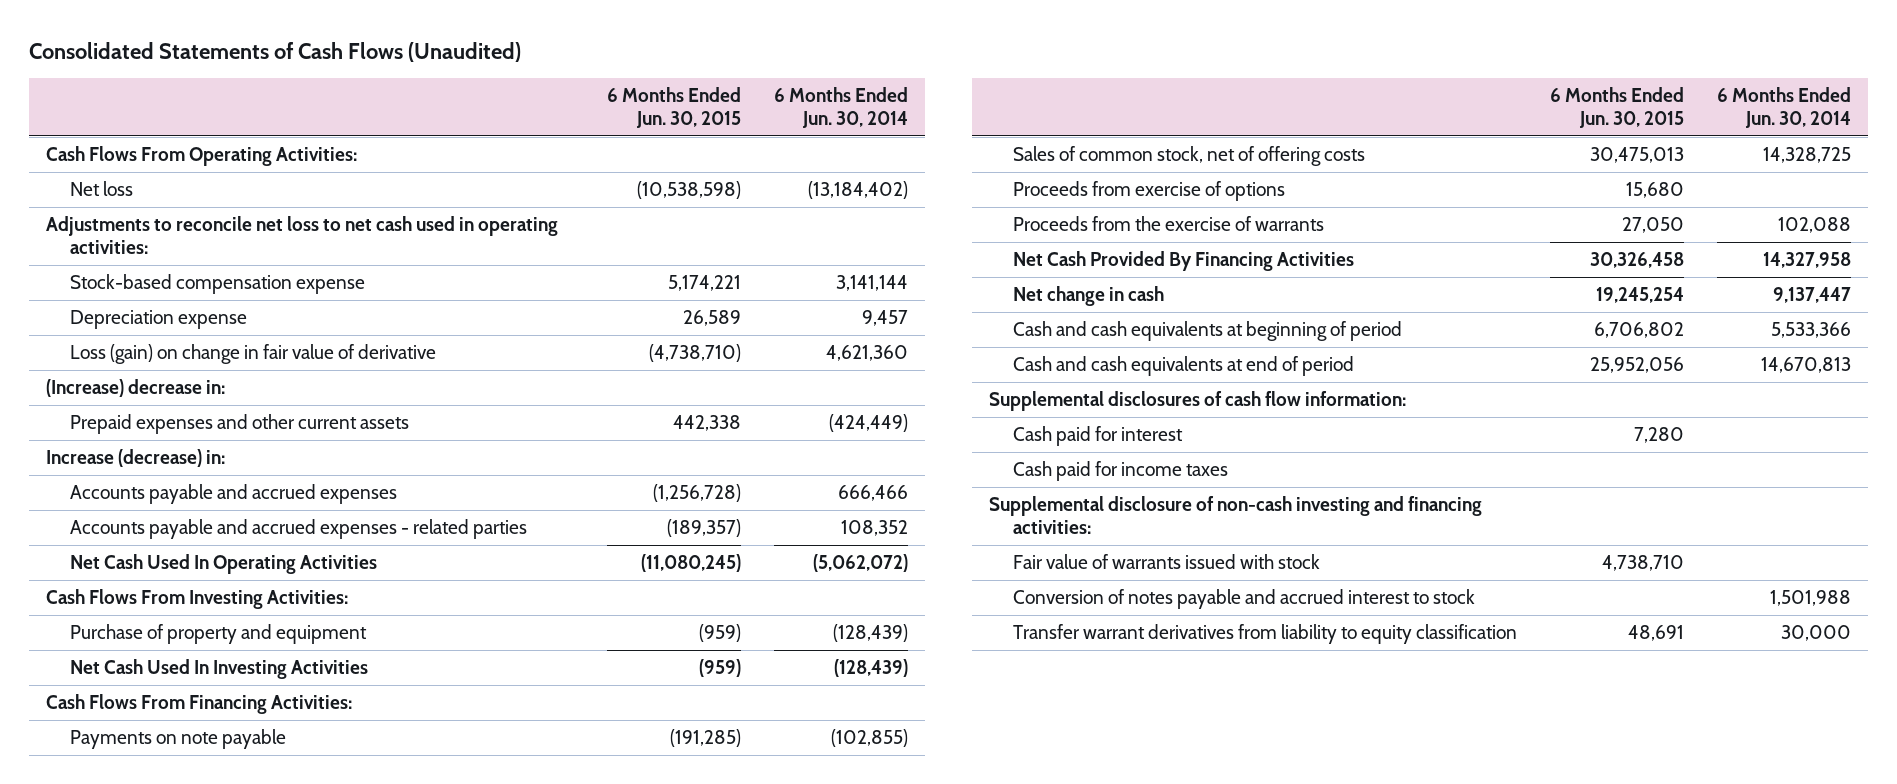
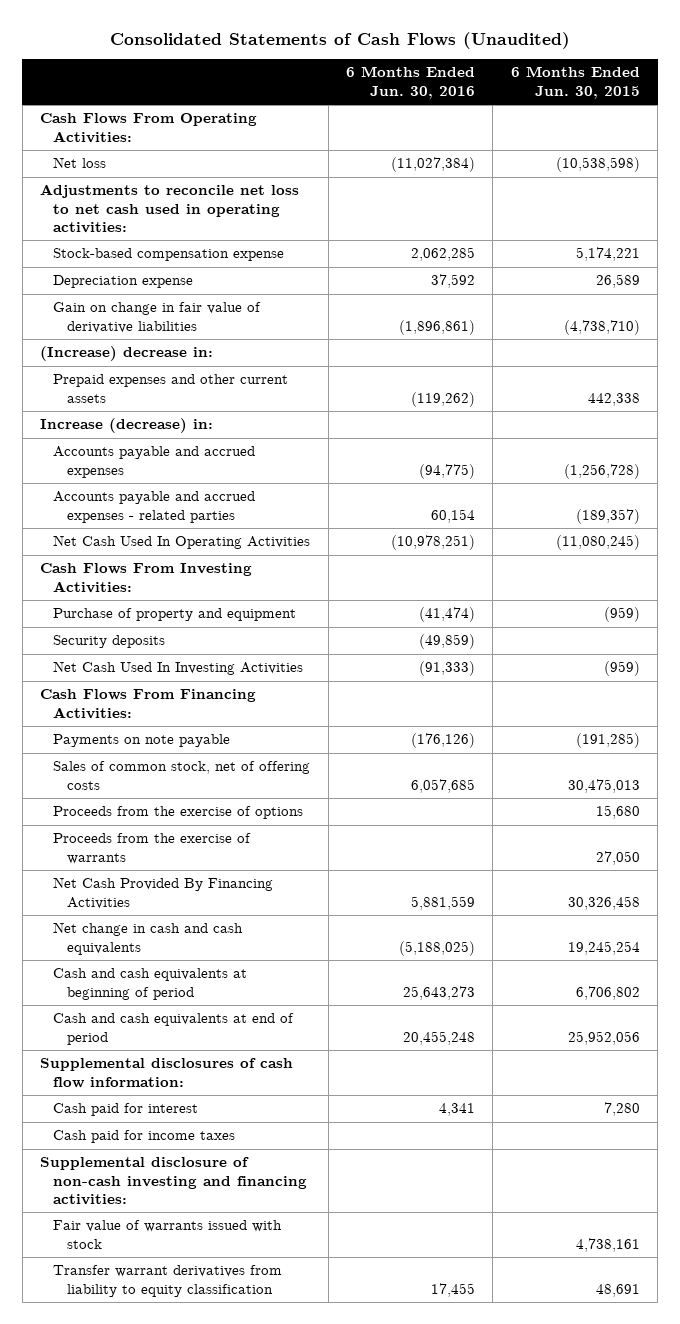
- | 6 Months Ended Jun. 30, 2015 | 6 Months Ended Jun. 30, 2014
+ | 6 Months Ended Jun. 30, 2016 | 6 Months Ended Jun. 30, 2015
- Loss (gain) on change in fair value of derivative | (4,738,710) | 4,621,360
+ Gain on change in fair value of derivative liabilities | (1,896,861) | (4,738,710)
+ Security deposits | (49,859) |
- Proceeds from exercise of options | 15,680 |
+ Proceeds from the exercise of options | | 15,680
- Net change in cash | 19,245,254 | 9,137,447
+ Net change in cash and cash equivalents | (5,188,025) | 19,245,254
- Fair value of warrants issued with stock | 4,738,710 |
- Conversion of notes payable and accrued interest to stock | | 1,501,988
+ Fair value of warrants issued with stock | | 4,738,161

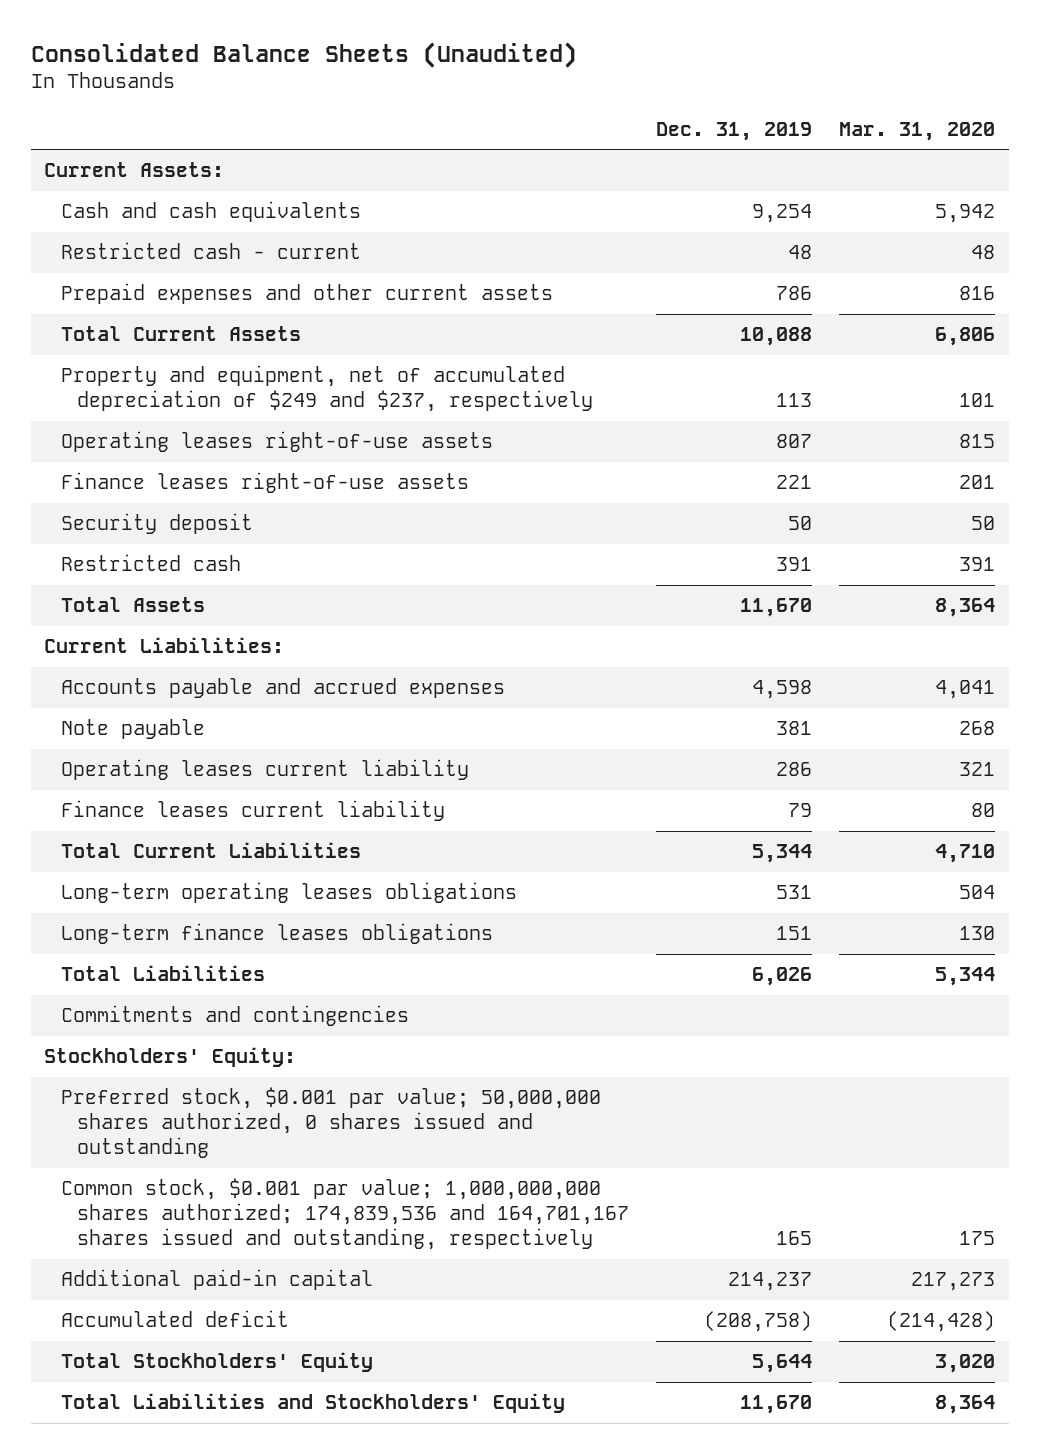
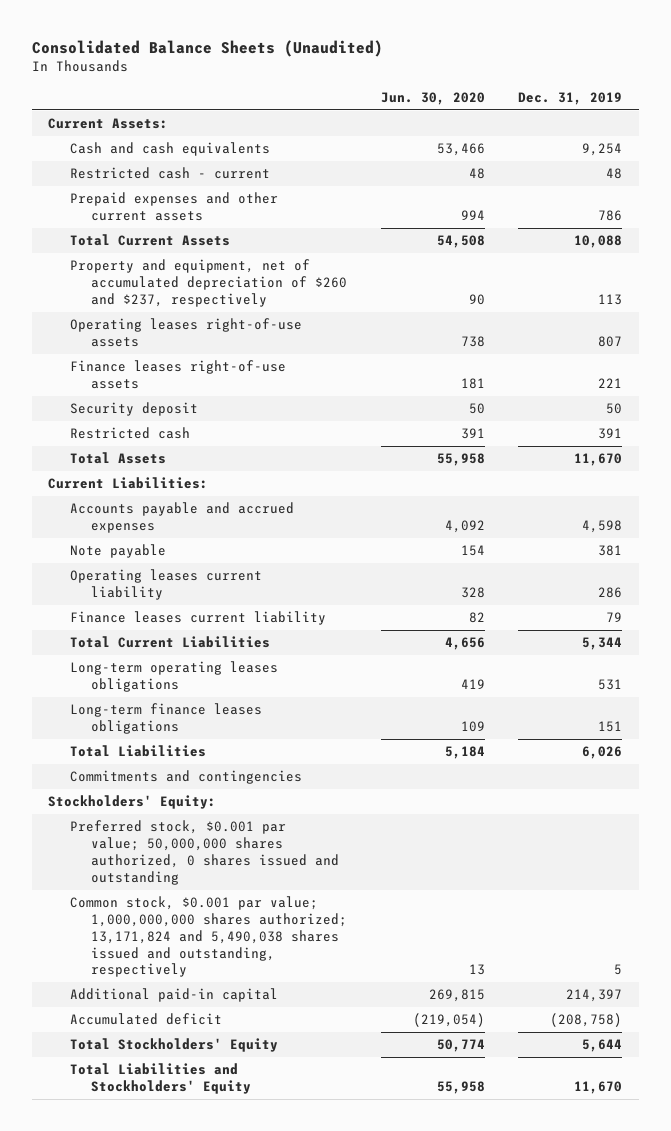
- | Dec. 31, 2019 | Mar. 31, 2020
+ | Jun. 30, 2020 | Dec. 31, 2019
- Property and equipment, net of accumulated depreciation of $249 and $237, respectively | 113 | 101
+ Property and equipment, net of accumulated depreciation of $260 and $237, respectively | 90 | 113
- Common stock, $0.001 par value; 1,000,000,000 shares authorized; 174,839,536 and 164,701,167 shares issued and outstanding, respectively | 165 | 175
- Additional paid-in capital | 214,237 | 217,273
+ Common stock, $0.001 par value; 1,000,000,000 shares authorized; 13,171,824 and 5,490,038 shares issued and outstanding, respectively | 13 | 5
+ Additional paid-in capital | 269,815 | 214,397

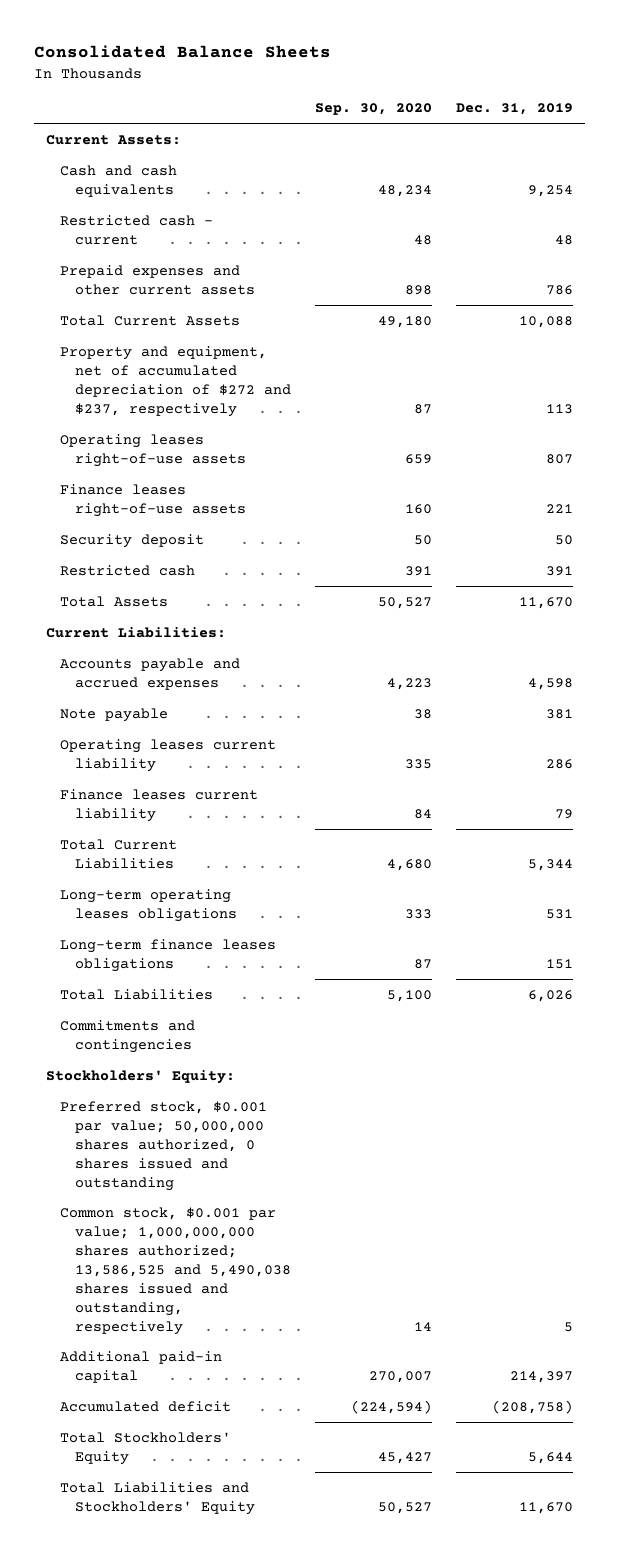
- Consolidated Balance Sheets (Unaudited)
+ Consolidated Balance Sheets
- | Jun. 30, 2020 | Dec. 31, 2019
+ | Sep. 30, 2020 | Dec. 31, 2019
- Property and equipment, net of accumulated depreciation of $260 and $237, respectively | 90 | 113
+ Property and equipment, net of accumulated depreciation of $272 and $237, respectively | 87 | 113
- Common stock, $0.001 par value; 1,000,000,000 shares authorized; 13,171,824 and 5,490,038 shares issued and outstanding, respectively | 13 | 5
+ Common stock, $0.001 par value; 1,000,000,000 shares authorized; 13,586,525 and 5,490,038 shares issued and outstanding, respectively | 14 | 5

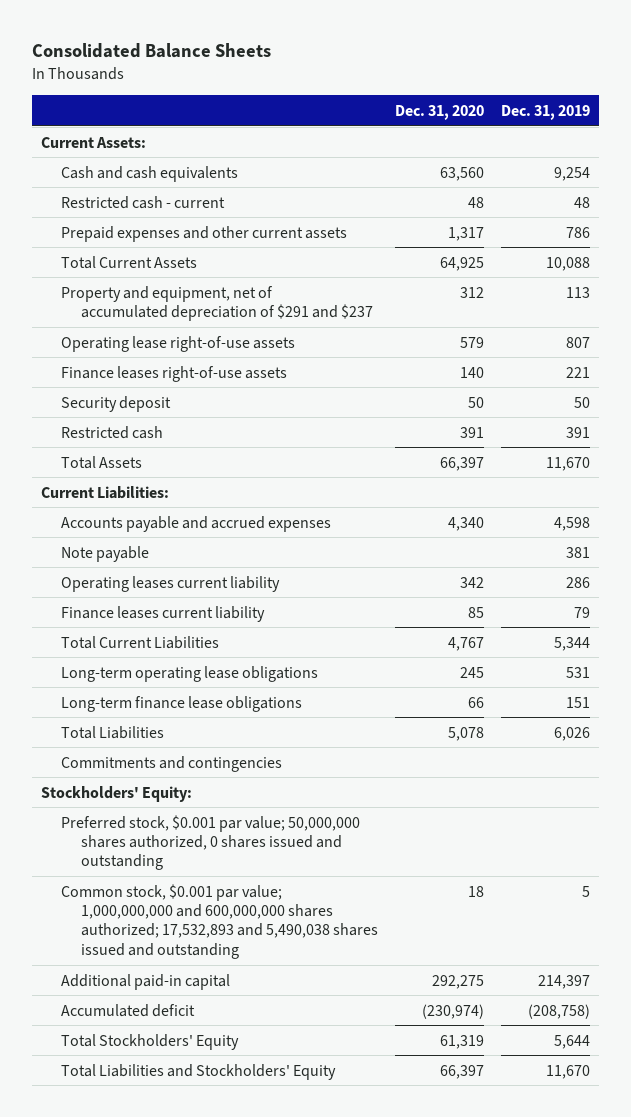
- | Sep. 30, 2020 | Dec. 31, 2019
+ | Dec. 31, 2020 | Dec. 31, 2019
- Property and equipment, net of accumulated depreciation of $272 and $237, respectively | 87 | 113
- Operating leases right-of-use assets | 659 | 807
+ Property and equipment, net of accumulated depreciation of $291 and $237 | 312 | 113
+ Operating lease right-of-use assets | 579 | 807
- Long-term operating leases obligations | 333 | 531
- Long-term finance leases obligations | 87 | 151
+ Long-term operating lease obligations | 245 | 531
+ Long-term finance lease obligations | 66 | 151
- Common stock, $0.001 par value; 1,000,000,000 shares authorized; 13,586,525 and 5,490,038 shares issued and outstanding, respectively | 14 | 5
+ Common stock, $0.001 par value; 1,000,000,000 and 600,000,000 shares authorized; 17,532,893 and 5,490,038 shares issued and outstanding | 18 | 5

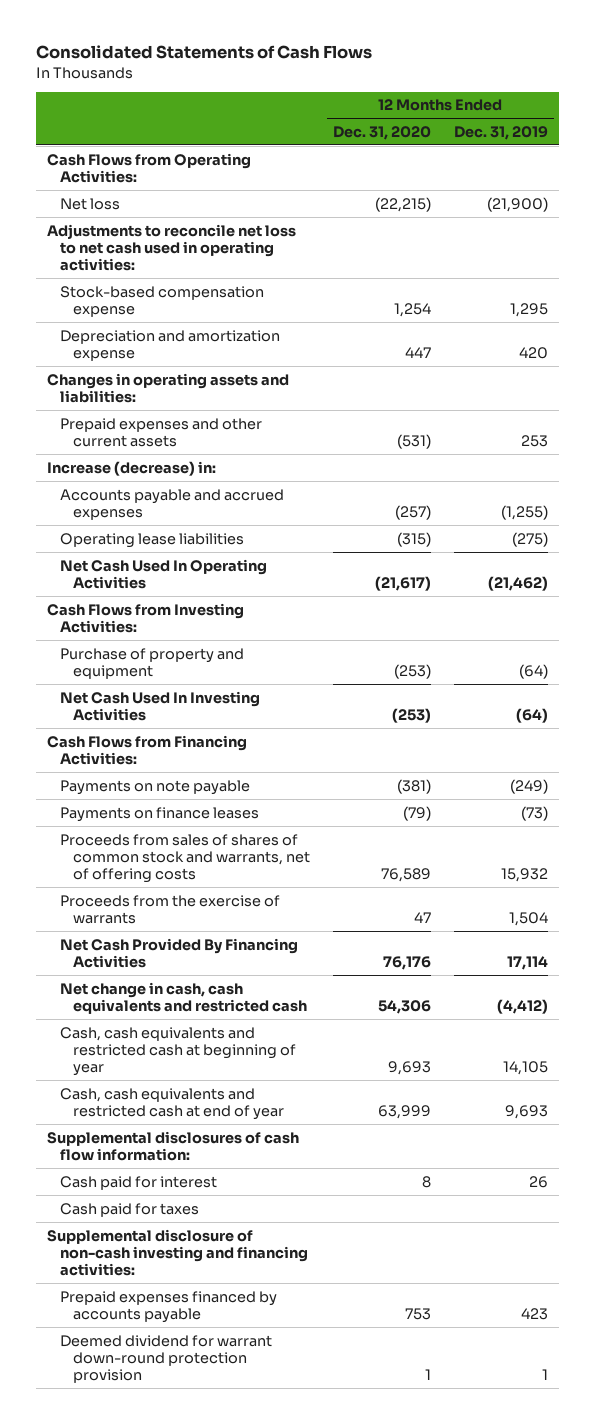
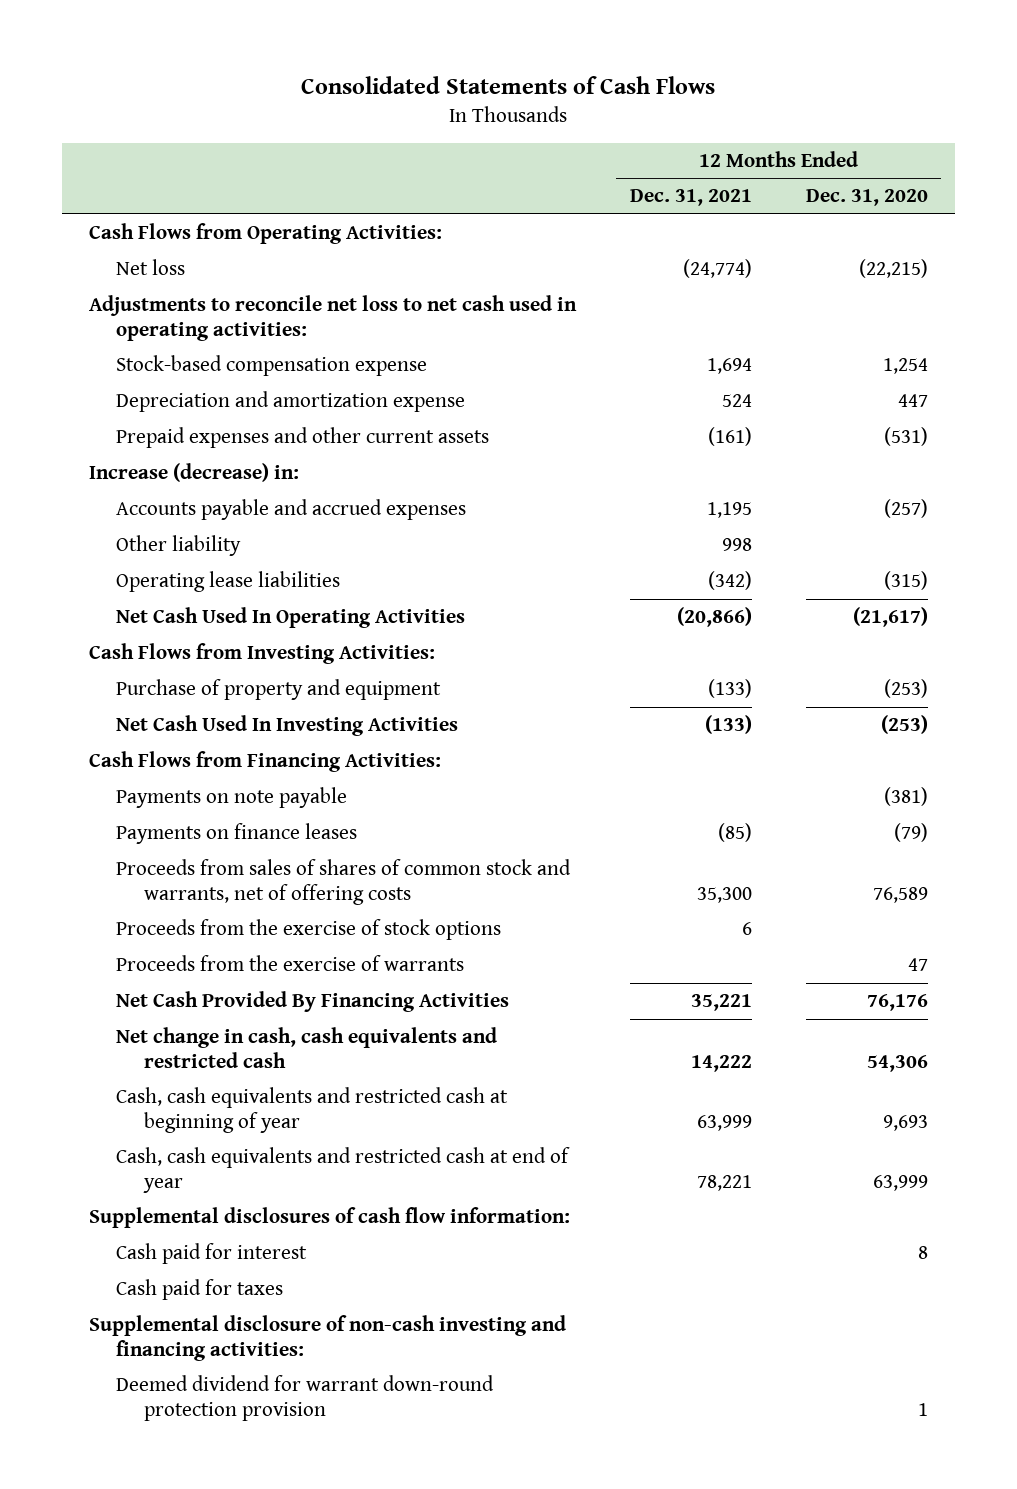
- | 12 Months Ended Dec. 31, 2020 | 12 Months Ended Dec. 31, 2019
+ | 12 Months Ended Dec. 31, 2021 | 12 Months Ended Dec. 31, 2020
- Changes in operating assets and liabilities:
+ Other liability | 998 |
+ Proceeds from the exercise of stock options | 6 |
- Prepaid expenses financed by accounts payable | 753 | 423

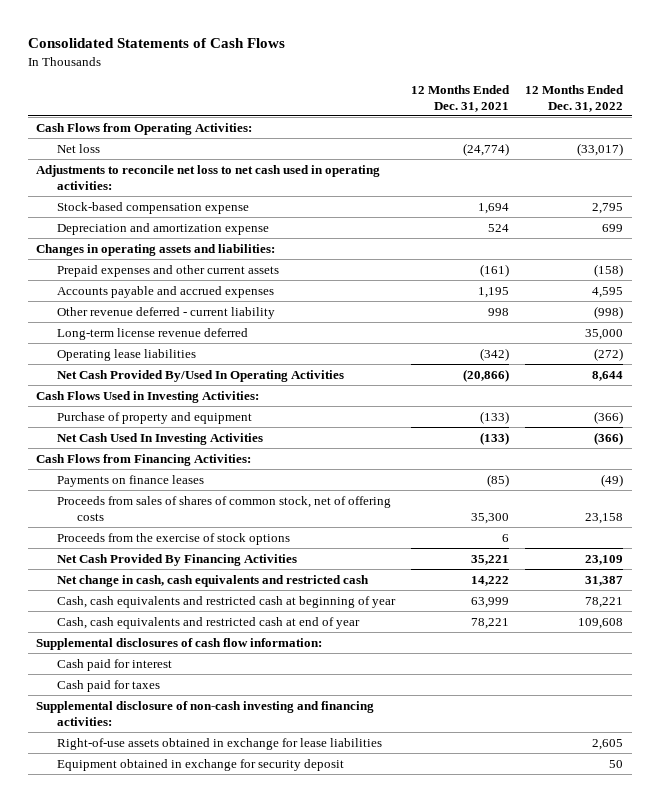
- | 12 Months Ended Dec. 31, 2021 | 12 Months Ended Dec. 31, 2020
+ | 12 Months Ended Dec. 31, 2021 | 12 Months Ended Dec. 31, 2022
+ Changes in operating assets and liabilities:
- Increase (decrease) in:
- Other liability | 998 |
+ Other revenue deferred - current liability | 998 | (998)
+ Long-term license revenue deferred | | 35,000
- Net Cash Used In Operating Activities | (20,866) | (21,617)
- Cash Flows from Investing Activities:
+ Net Cash Provided By/Used In Operating Activities | (20,866) | 8,644
+ Cash Flows Used in Investing Activities:
- Payments on note payable | | (381)
- Proceeds from sales of shares of common stock and warrants, net of offering costs | 35,300 | 76,589
+ Proceeds from sales of shares of common stock, net of offering costs | 35,300 | 23,158
- Proceeds from the exercise of warrants | | 47
- Deemed dividend for warrant down-round protection provision | | 1
+ Right-of-use assets obtained in exchange for lease liabilities | | 2,605
+ Equipment obtained in exchange for security deposit | | 50

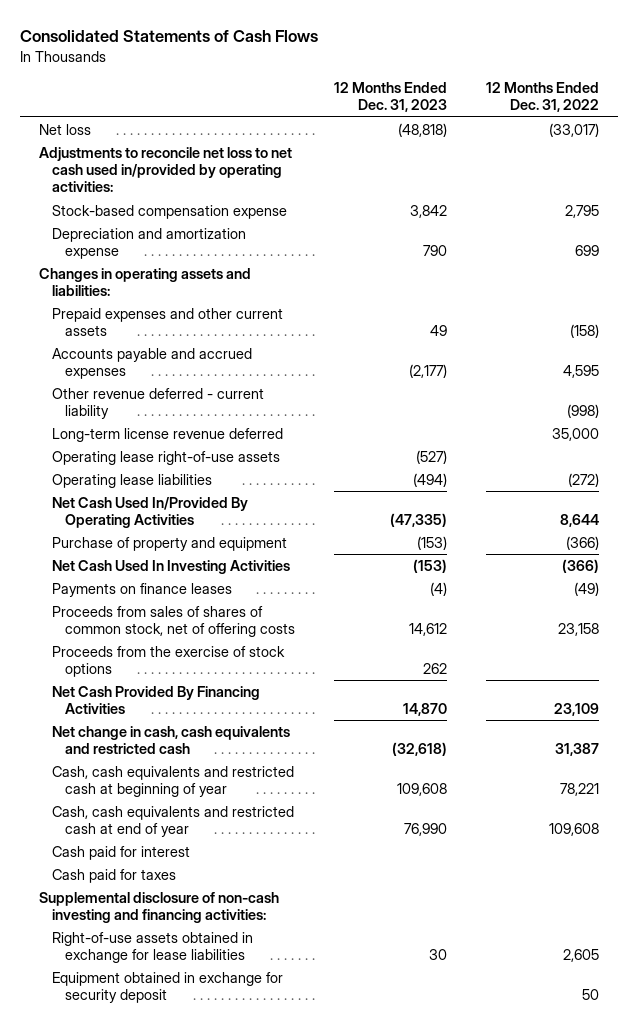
- | 12 Months Ended Dec. 31, 2021 | 12 Months Ended Dec. 31, 2022
+ | 12 Months Ended Dec. 31, 2023 | 12 Months Ended Dec. 31, 2022
- Cash Flows from Operating Activities:
- Adjustments to reconcile net loss to net cash used in operating activities:
+ Adjustments to reconcile net loss to net cash used in/provided by operating activities:
+ Operating lease right-of-use assets | (527) |
- Net Cash Provided By/Used In Operating Activities | (20,866) | 8,644
- Cash Flows Used in Investing Activities:
+ Net Cash Used In/Provided By Operating Activities | (47,335) | 8,644
- Cash Flows from Financing Activities:
- Supplemental disclosures of cash flow information:

